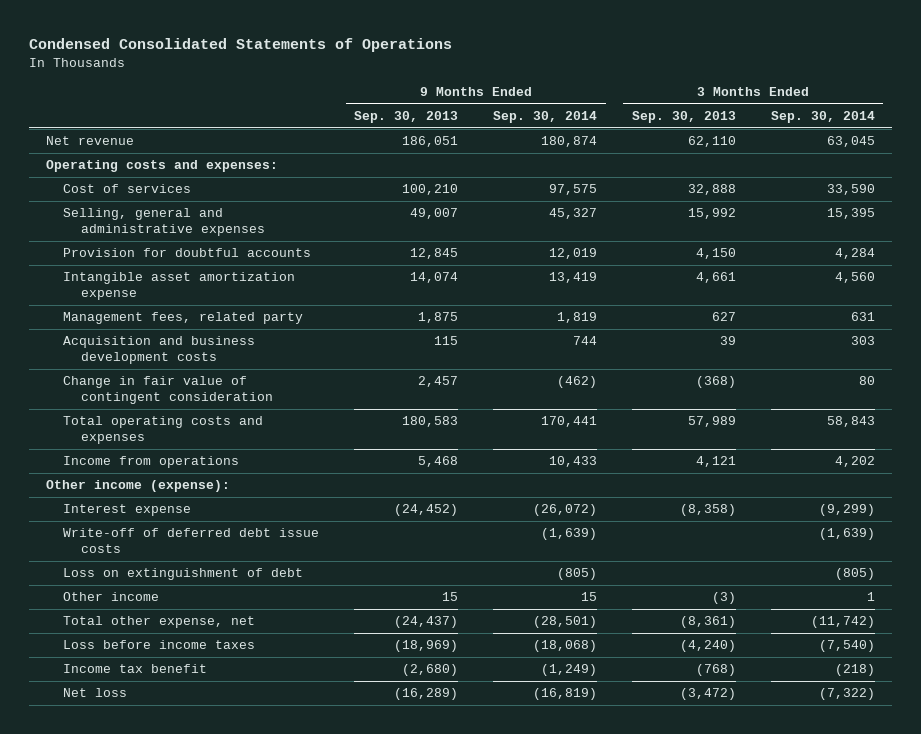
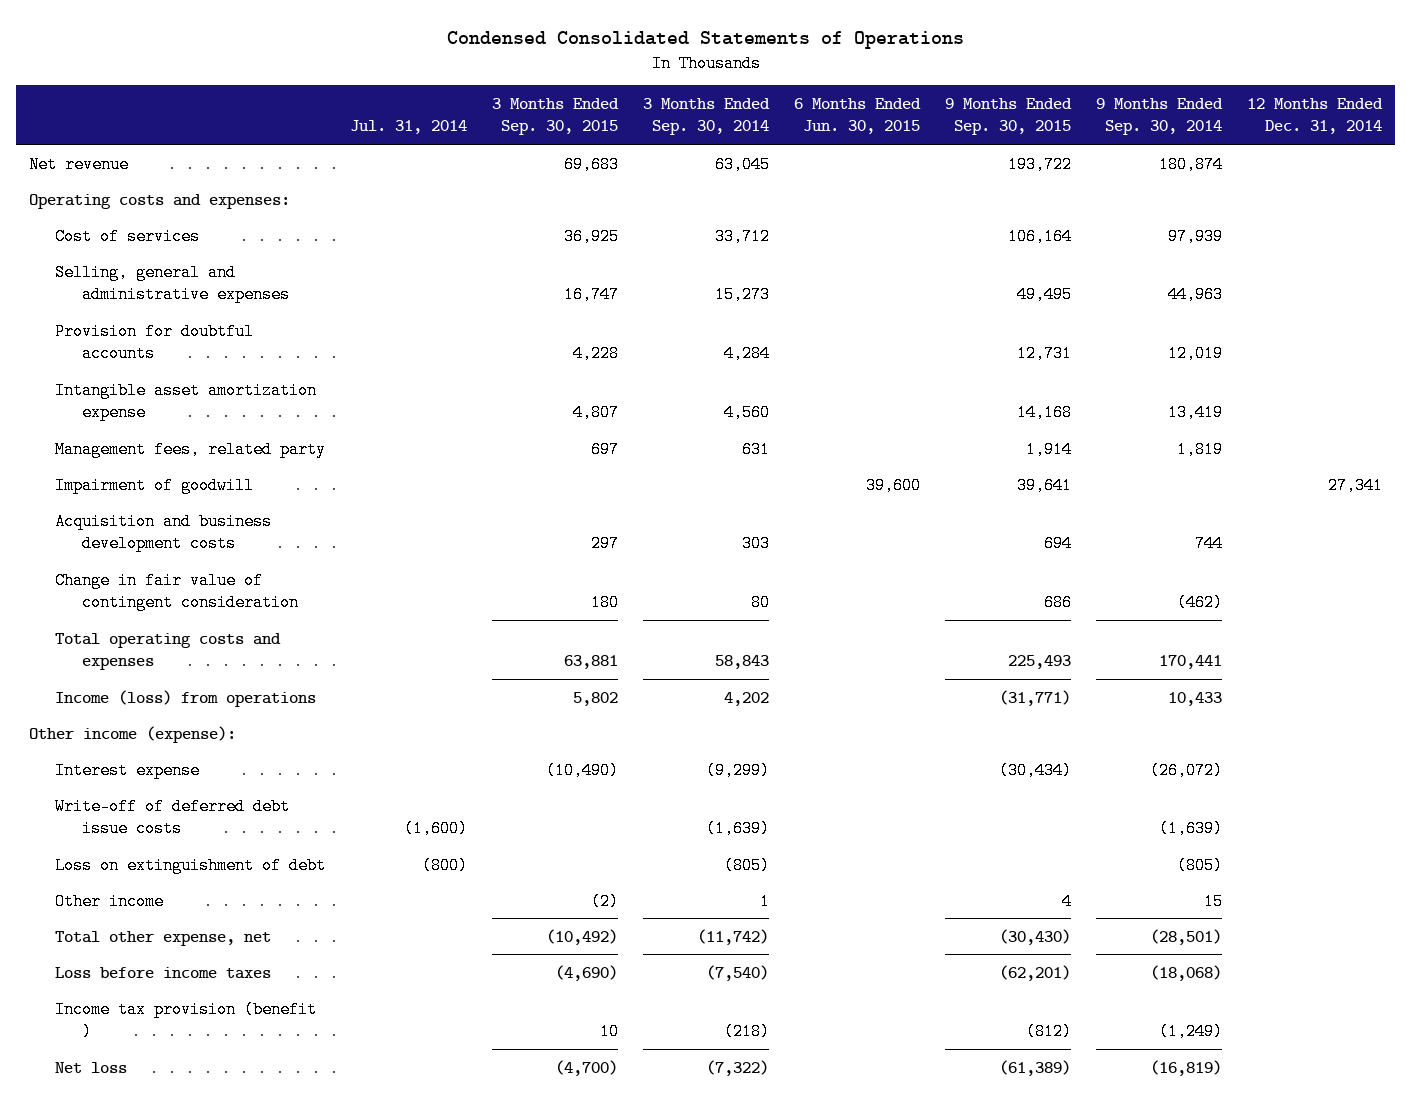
- | 9 Months Ended Sep. 30, 2013 | 9 Months Ended Sep. 30, 2014 | 3 Months Ended Sep. 30, 2013 | 3 Months Ended Sep. 30, 2014
+ | Jul. 31, 2014 | 3 Months Ended Sep. 30, 2015 | 3 Months Ended Sep. 30, 2014 | 6 Months Ended Jun. 30, 2015 | 9 Months Ended Sep. 30, 2015 | 9 Months Ended Sep. 30, 2014 | 12 Months Ended Dec. 31, 2014
- Cost of services | 100,210 | 97,575 | 32,888 | 33,590
- Selling, general and administrative expenses | 49,007 | 45,327 | 15,992 | 15,395
+ Cost of services | | 36,925 | 33,712 | | 106,164 | 97,939 |
+ Selling, general and administrative expenses | | 16,747 | 15,273 | | 49,495 | 44,963 |
+ Impairment of goodwill | | | | 39,600 | 39,641 | | 27,341
- Income from operations | 5,468 | 10,433 | 4,121 | 4,202
+ Income (loss) from operations | | 5,802 | 4,202 | | (31,771) | 10,433 |
- Income tax benefit | (2,680) | (1,249) | (768) | (218)
+ Income tax provision (benefit ) | | 10 | (218) | | (812) | (1,249) |

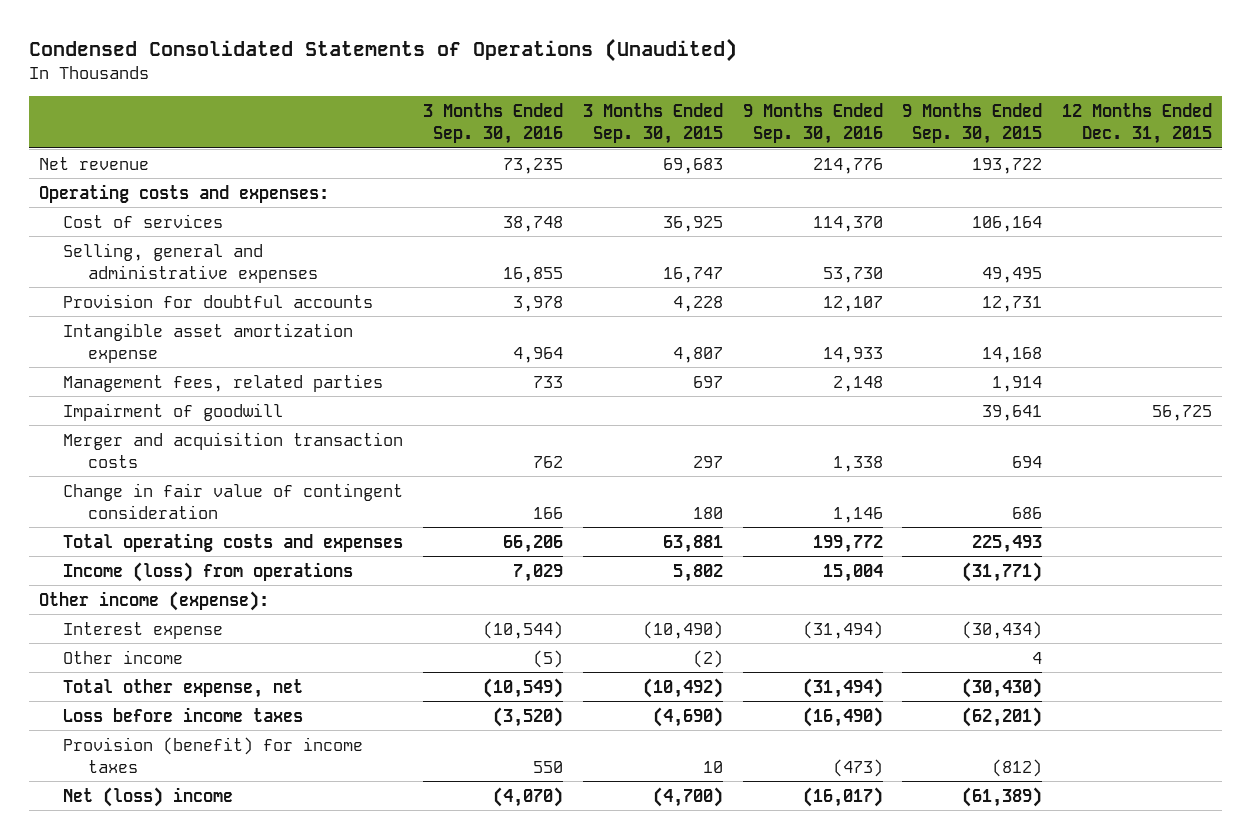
- Condensed Consolidated Statements of Operations
+ Condensed Consolidated Statements of Operations (Unaudited)
- | Jul. 31, 2014 | 3 Months Ended Sep. 30, 2015 | 3 Months Ended Sep. 30, 2014 | 6 Months Ended Jun. 30, 2015 | 9 Months Ended Sep. 30, 2015 | 9 Months Ended Sep. 30, 2014 | 12 Months Ended Dec. 31, 2014
+ | 3 Months Ended Sep. 30, 2016 | 3 Months Ended Sep. 30, 2015 | 9 Months Ended Sep. 30, 2016 | 9 Months Ended Sep. 30, 2015 | 12 Months Ended Dec. 31, 2015
- Management fees, related party | | 697 | 631 | | 1,914 | 1,819 |
+ Management fees, related parties | 733 | 697 | 2,148 | 1,914 |
- Acquisition and business development costs | | 297 | 303 | | 694 | 744 |
+ Merger and acquisition transaction costs | 762 | 297 | 1,338 | 694 |
- Write-off of deferred debt issue costs | (1,600) | | (1,639) | | | (1,639) |
- Loss on extinguishment of debt | (800) | | (805) | | | (805) |
- Income tax provision (benefit ) | | 10 | (218) | | (812) | (1,249) |
- Net loss | | (4,700) | (7,322) | | (61,389) | (16,819) |
+ Provision (benefit) for income taxes | 550 | 10 | (473) | (812) |
+ Net (loss) income | (4,070) | (4,700) | (16,017) | (61,389) |

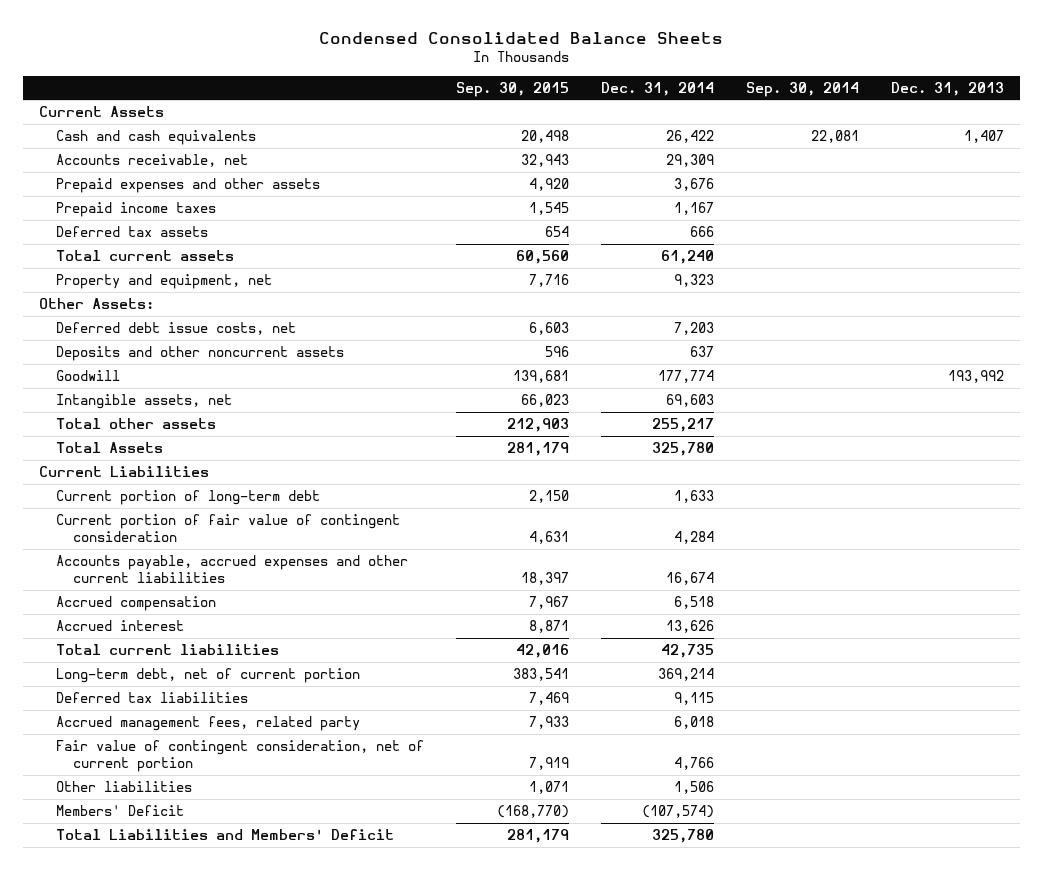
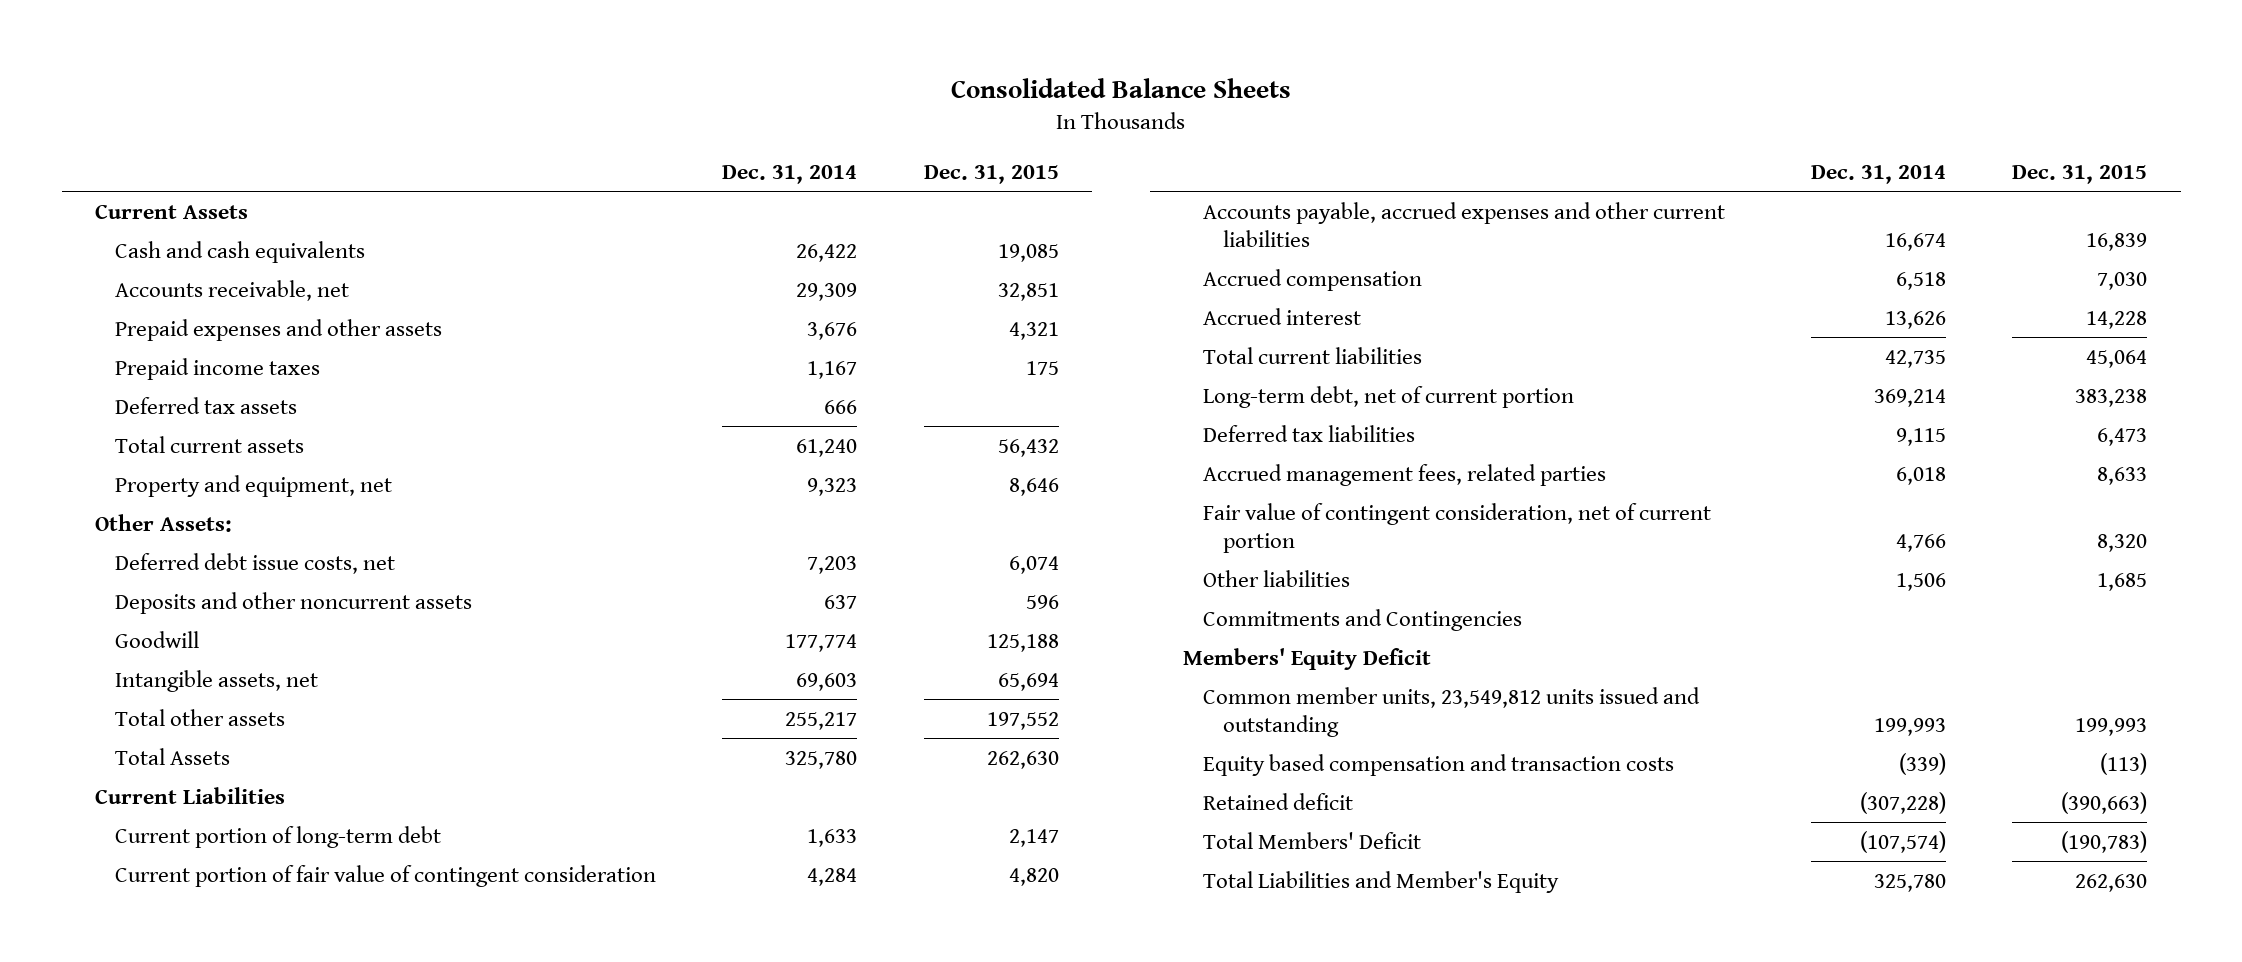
- Condensed Consolidated Balance Sheets
+ Consolidated Balance Sheets
- | Sep. 30, 2015 | Dec. 31, 2014 | Sep. 30, 2014 | Dec. 31, 2013
+ | Dec. 31, 2014 | Dec. 31, 2015
- Accrued management fees, related party | 7,933 | 6,018 | |
+ Accrued management fees, related parties | 6,018 | 8,633
- Members' Deficit | (168,770) | (107,574) | |
- Total Liabilities and Members' Deficit | 281,179 | 325,780 | |
+ Commitments and Contingencies
+ Members' Equity Deficit
+ Common member units, 23,549,812 units issued and outstanding | 199,993 | 199,993
+ Equity based compensation and transaction costs | (339) | (113)
+ Retained deficit | (307,228) | (390,663)
+ Total Members' Deficit | (107,574) | (190,783)
+ Total Liabilities and Member's Equity | 325,780 | 262,630

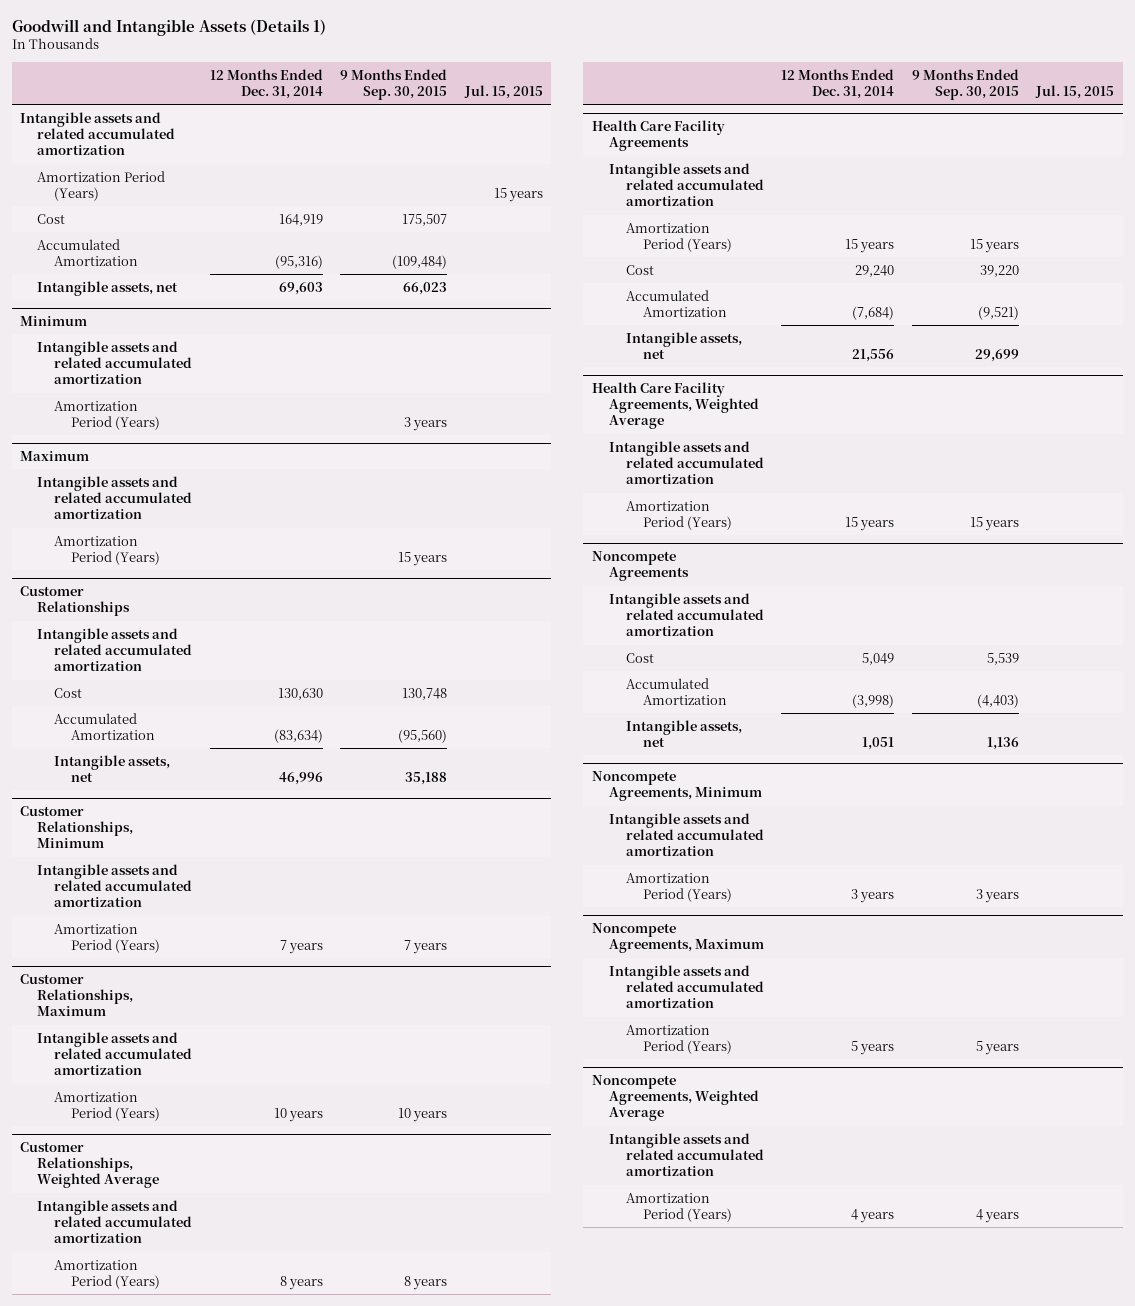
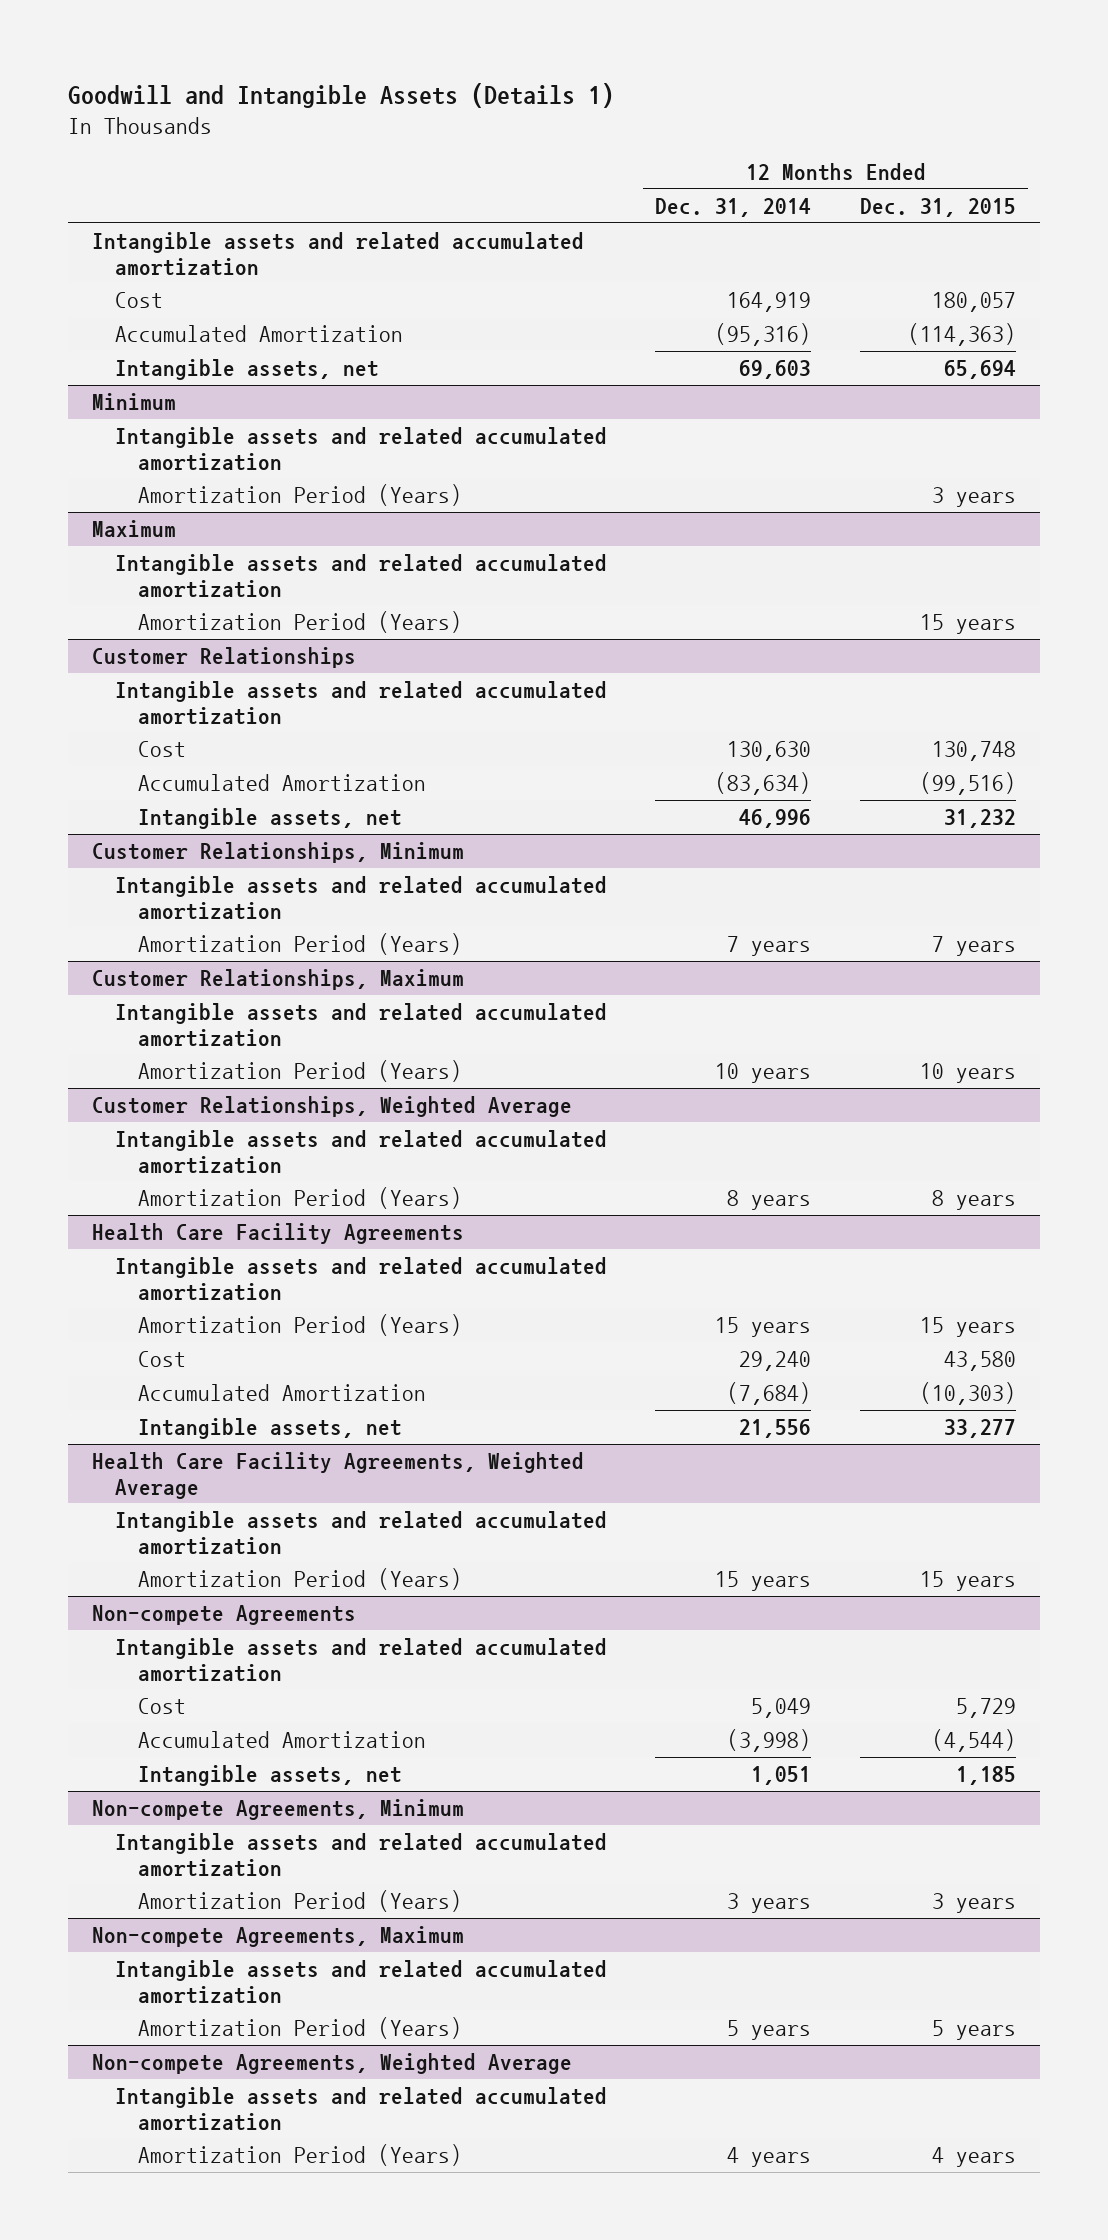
- | 12 Months Ended Dec. 31, 2014 | 9 Months Ended Sep. 30, 2015 | Jul. 15, 2015
+ | 12 Months Ended Dec. 31, 2014 | 12 Months Ended Dec. 31, 2015
- Amortization Period (Years) | | | 15 years
- Noncompete Agreements
+ Non-compete Agreements
- Noncompete Agreements, Minimum
+ Non-compete Agreements, Minimum
- Noncompete Agreements, Maximum
+ Non-compete Agreements, Maximum
- Noncompete Agreements, Weighted Average
+ Non-compete Agreements, Weighted Average

